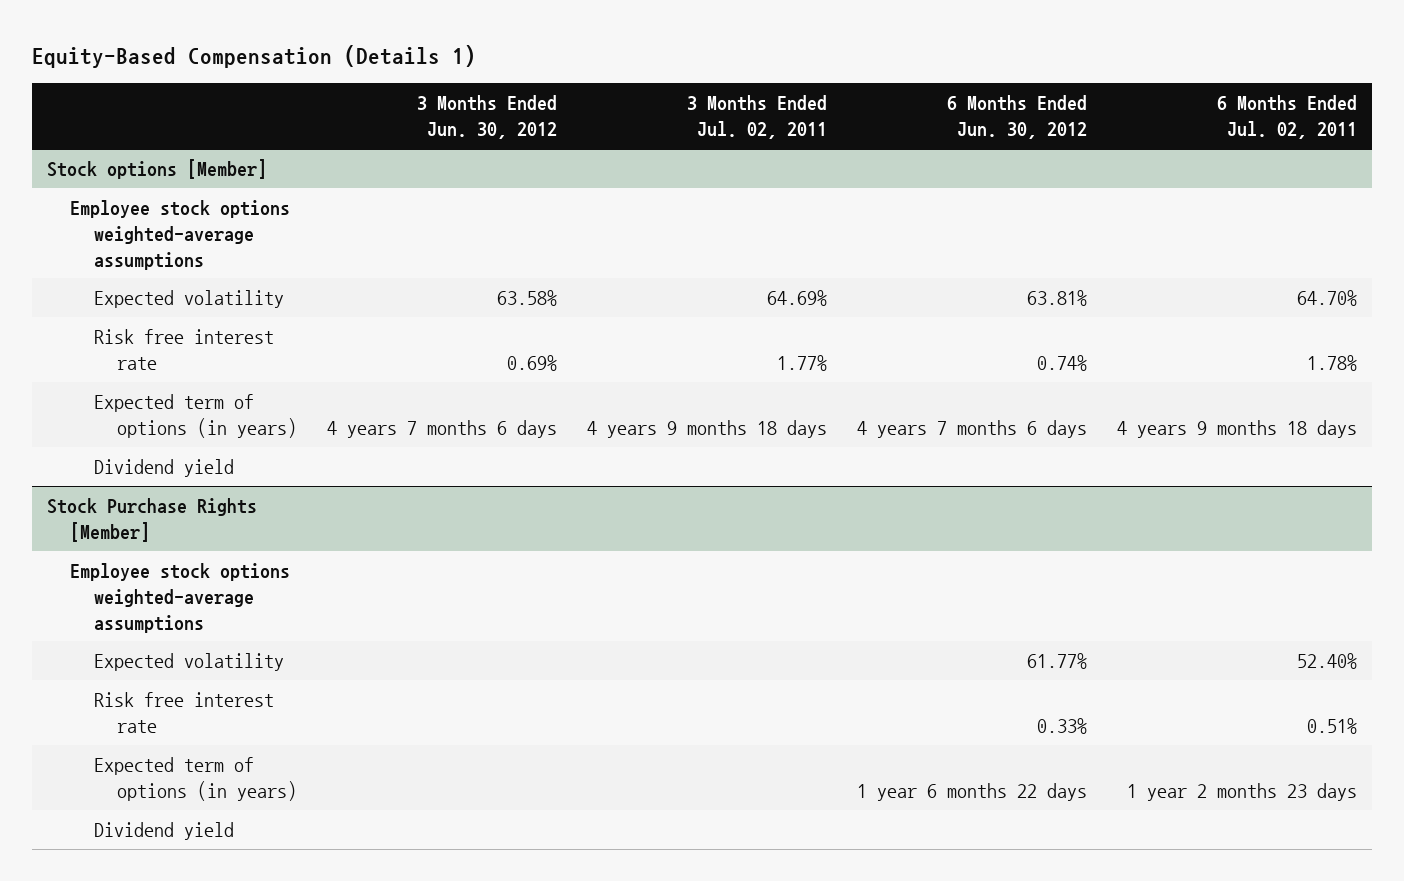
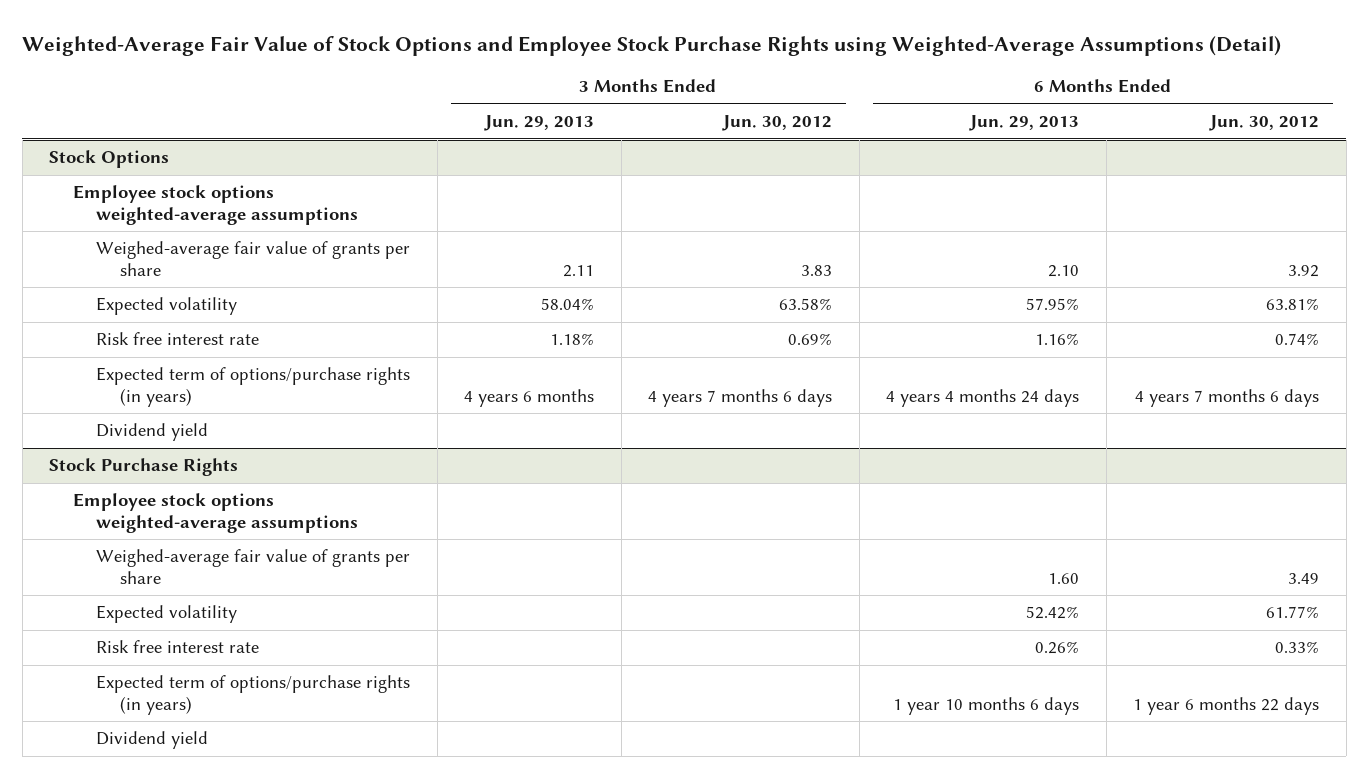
- Equity-Based Compensation (Details 1)
+ Weighted-Average Fair Value of Stock Options and Employee Stock Purchase Rights using Weighted-Average Assumptions (Detail)
- | 3 Months Ended Jun. 30, 2012 | 3 Months Ended Jul. 02, 2011 | 6 Months Ended Jun. 30, 2012 | 6 Months Ended Jul. 02, 2011
+ | 3 Months Ended Jun. 29, 2013 | 3 Months Ended Jun. 30, 2012 | 6 Months Ended Jun. 29, 2013 | 6 Months Ended Jun. 30, 2012
- Stock options [Member]
+ Stock Options
+ Weighed-average fair value of grants per share | 2.11 | 3.83 | 2.10 | 3.92
- Expected term of options (in years) | 4 years 7 months 6 days | 4 years 9 months 18 days | 4 years 7 months 6 days | 4 years 9 months 18 days
+ Expected term of options/purchase rights (in years) | 4 years 6 months | 4 years 7 months 6 days | 4 years 4 months 24 days | 4 years 7 months 6 days
- Stock Purchase Rights [Member]
+ Stock Purchase Rights
+ Weighed-average fair value of grants per share | | | 1.60 | 3.49
- Expected term of options (in years) | | | 1 year 6 months 22 days | 1 year 2 months 23 days
+ Expected term of options/purchase rights (in years) | | | 1 year 10 months 6 days | 1 year 6 months 22 days

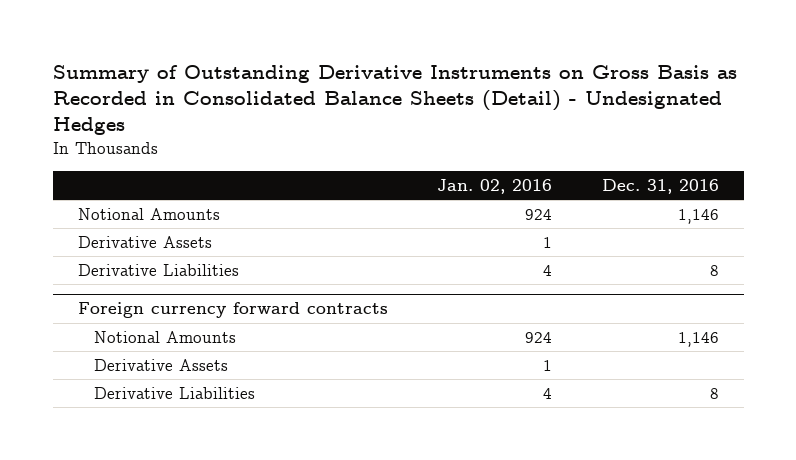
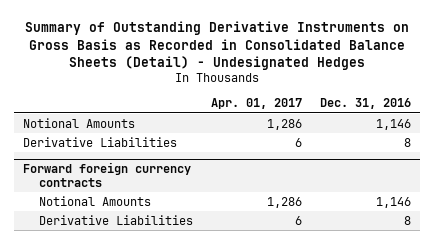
- | Jan. 02, 2016 | Dec. 31, 2016
+ | Apr. 01, 2017 | Dec. 31, 2016
- Derivative Assets | 1 |
- Foreign currency forward contracts
+ Forward foreign currency contracts
- Derivative Assets | 1 |

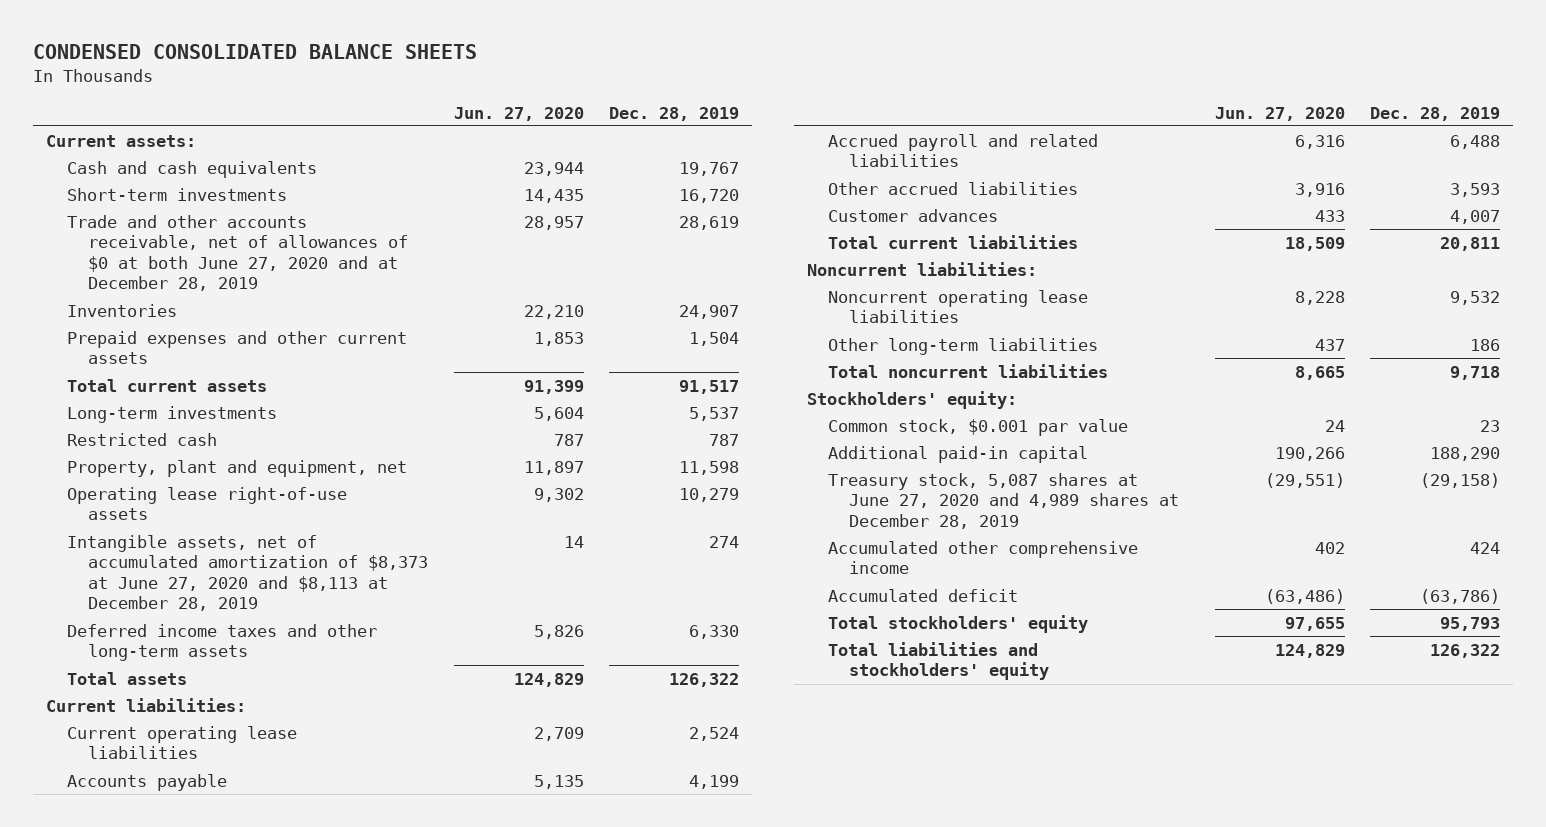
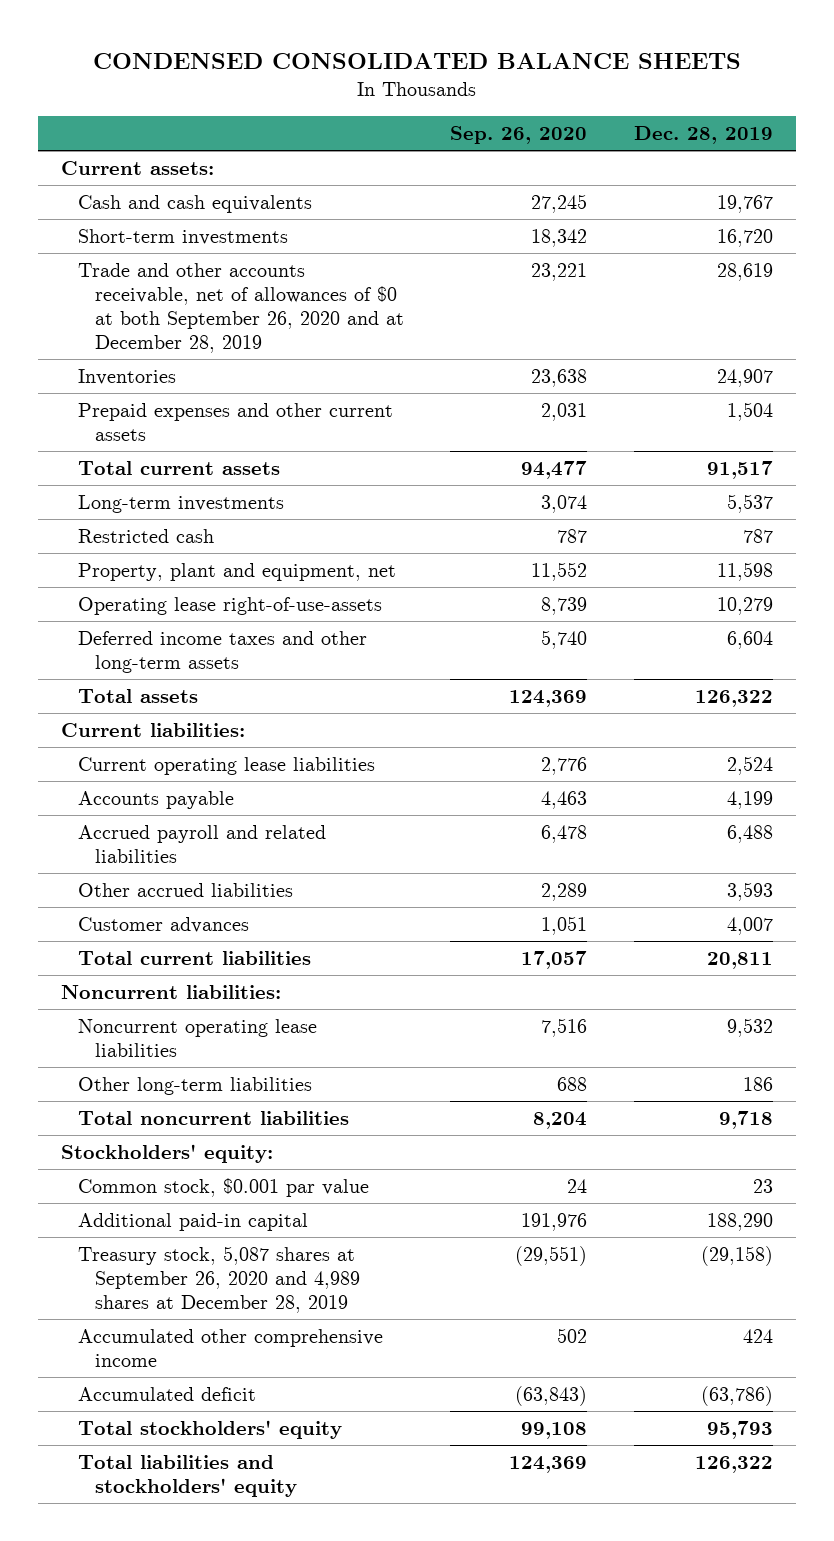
- | Jun. 27, 2020 | Dec. 28, 2019
+ | Sep. 26, 2020 | Dec. 28, 2019
- Trade and other accounts receivable, net of allowances of $0 at both June 27, 2020 and at December 28, 2019 | 28,957 | 28,619
+ Trade and other accounts receivable, net of allowances of $0 at both September 26, 2020 and at December 28, 2019 | 23,221 | 28,619
- Operating lease right-of-use assets | 9,302 | 10,279
- Intangible assets, net of accumulated amortization of $8,373 at June 27, 2020 and $8,113 at December 28, 2019 | 14 | 274
- Deferred income taxes and other long-term assets | 5,826 | 6,330
+ Operating lease right-of-use-assets | 8,739 | 10,279
+ Deferred income taxes and other long-term assets | 5,740 | 6,604
- Treasury stock, 5,087 shares at June 27, 2020 and 4,989 shares at December 28, 2019 | (29,551) | (29,158)
+ Treasury stock, 5,087 shares at September 26, 2020 and 4,989 shares at December 28, 2019 | (29,551) | (29,158)

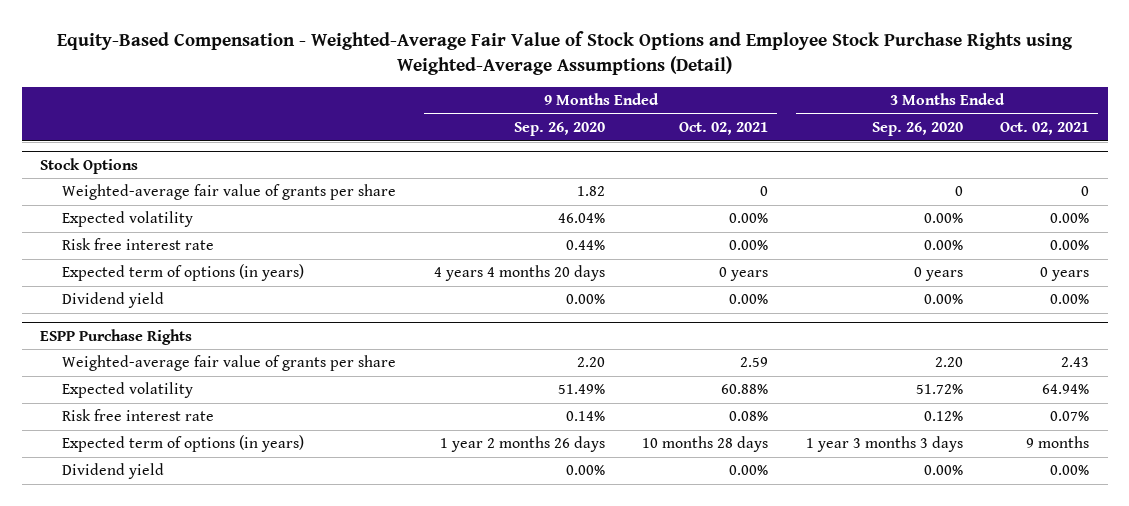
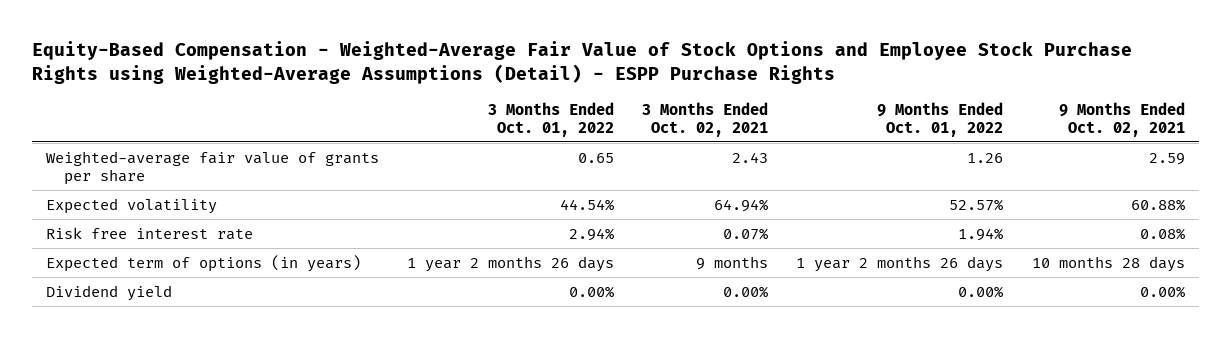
- Equity-Based Compensation - Weighted-Average Fair Value of Stock Options and Employee Stock Purchase Rights using Weighted-Average Assumptions (Detail)
+ Equity-Based Compensation - Weighted-Average Fair Value of Stock Options and Employee Stock Purchase Rights using Weighted-Average Assumptions (Detail) - ESPP Purchase Rights
- | 9 Months Ended Sep. 26, 2020 | 9 Months Ended Oct. 02, 2021 | 3 Months Ended Sep. 26, 2020 | 3 Months Ended Oct. 02, 2021
+ | 3 Months Ended Oct. 01, 2022 | 3 Months Ended Oct. 02, 2021 | 9 Months Ended Oct. 01, 2022 | 9 Months Ended Oct. 02, 2021
- Stock Options
- Weighted-average fair value of grants per share | 1.82 | 0 | 0 | 0
- Expected volatility | 46.04% | 0.00% | 0.00% | 0.00%
- Risk free interest rate | 0.44% | 0.00% | 0.00% | 0.00%
- Expected term of options (in years) | 4 years 4 months 20 days | 0 years | 0 years | 0 years
- Dividend yield | 0.00% | 0.00% | 0.00% | 0.00%
- ESPP Purchase Rights

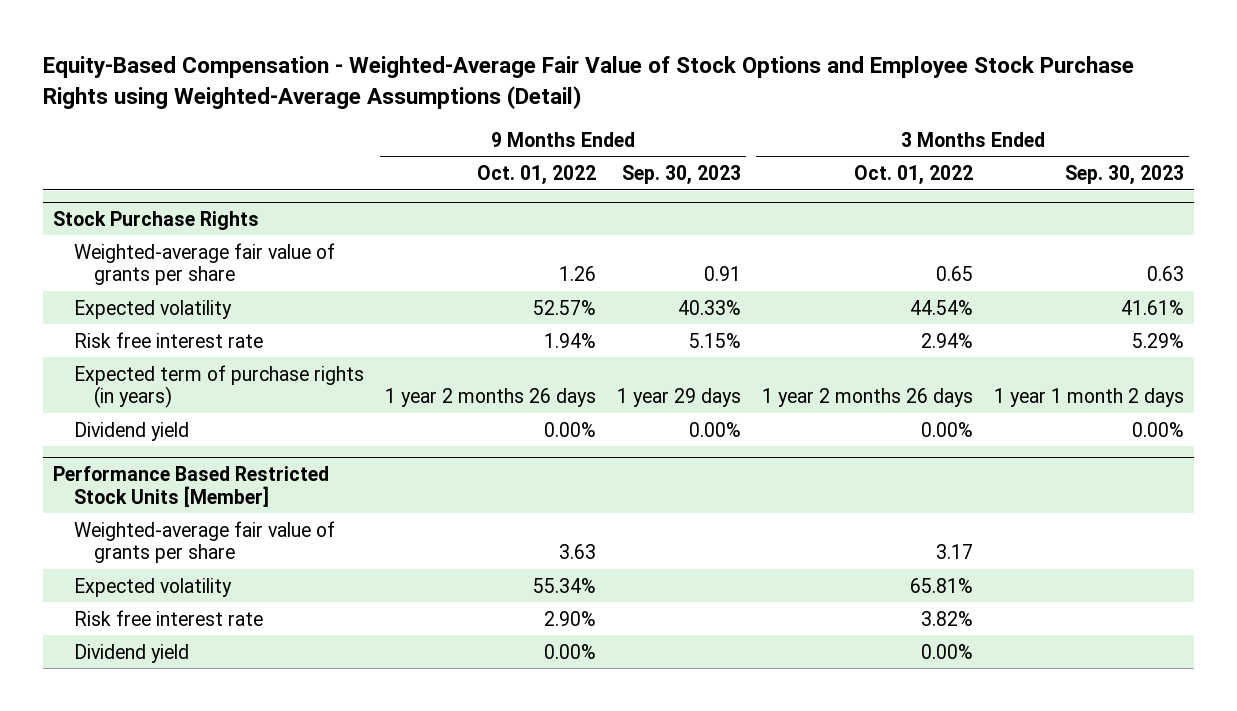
- Equity-Based Compensation - Weighted-Average Fair Value of Stock Options and Employee Stock Purchase Rights using Weighted-Average Assumptions (Detail) - ESPP Purchase Rights
+ Equity-Based Compensation - Weighted-Average Fair Value of Stock Options and Employee Stock Purchase Rights using Weighted-Average Assumptions (Detail)
- | 3 Months Ended Oct. 01, 2022 | 3 Months Ended Oct. 02, 2021 | 9 Months Ended Oct. 01, 2022 | 9 Months Ended Oct. 02, 2021
+ | 9 Months Ended Oct. 01, 2022 | 9 Months Ended Sep. 30, 2023 | 3 Months Ended Oct. 01, 2022 | 3 Months Ended Sep. 30, 2023
+ Stock Purchase Rights
- Expected term of options (in years) | 1 year 2 months 26 days | 9 months | 1 year 2 months 26 days | 10 months 28 days
+ Expected term of purchase rights (in years) | 1 year 2 months 26 days | 1 year 29 days | 1 year 2 months 26 days | 1 year 1 month 2 days
+ Performance Based Restricted Stock Units [Member]
+ Weighted-average fair value of grants per share | 3.63 | | 3.17 |
+ Expected volatility | 55.34% | | 65.81% |
+ Risk free interest rate | 2.90% | | 3.82% |
+ Dividend yield | 0.00% | | 0.00% |

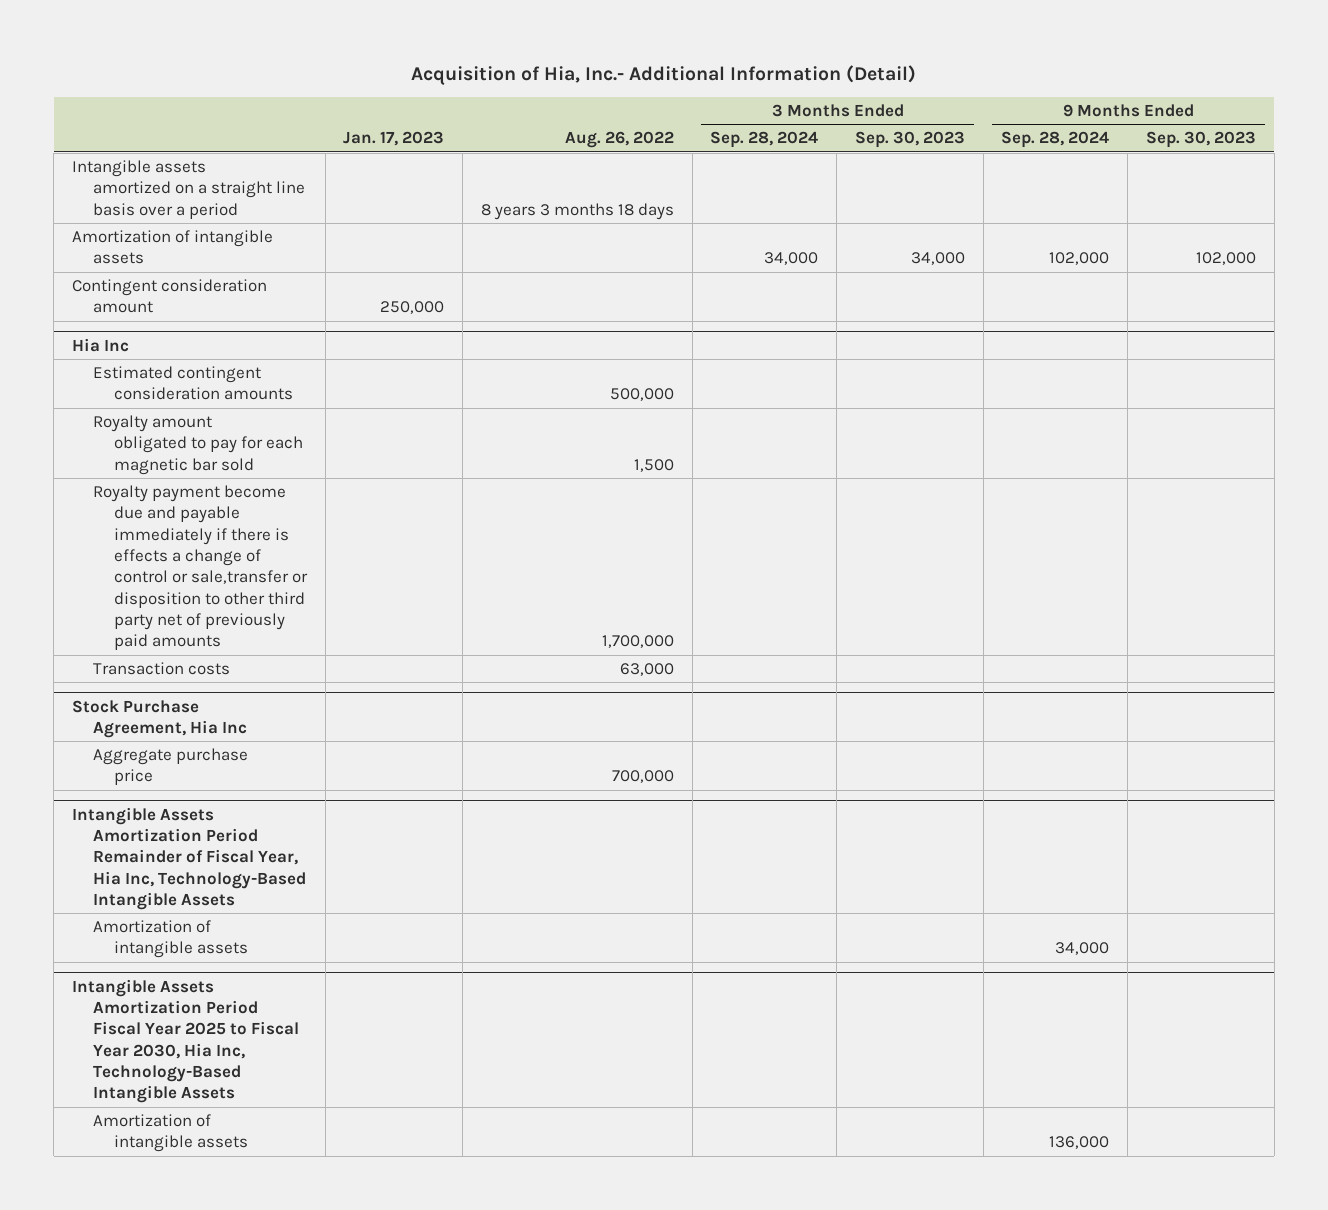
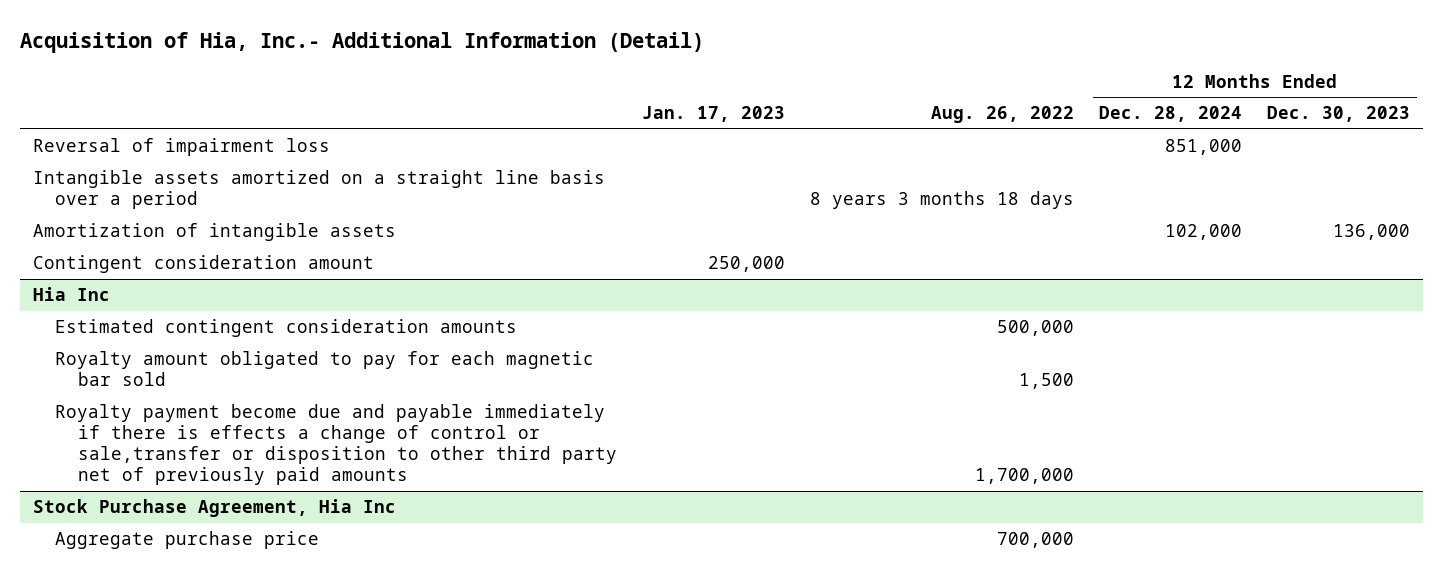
- | Jan. 17, 2023 | Aug. 26, 2022 | 3 Months Ended Sep. 28, 2024 | 3 Months Ended Sep. 30, 2023 | 9 Months Ended Sep. 28, 2024 | 9 Months Ended Sep. 30, 2023
+ | Jan. 17, 2023 | Aug. 26, 2022 | 12 Months Ended Dec. 28, 2024 | 12 Months Ended Dec. 30, 2023
+ Reversal of impairment loss | | | 851,000 |
@ Hia Inc
- Transaction costs | | 63,000 | | | |
- Intangible Assets Amortization Period Remainder of Fiscal Year, Hia Inc, Technology-Based Intangible Assets
- Amortization of intangible assets | | | | | 34,000 |
- Intangible Assets Amortization Period Fiscal Year 2025 to Fiscal Year 2030, Hia Inc, Technology-Based Intangible Assets
- Amortization of intangible assets | | | | | 136,000 |

